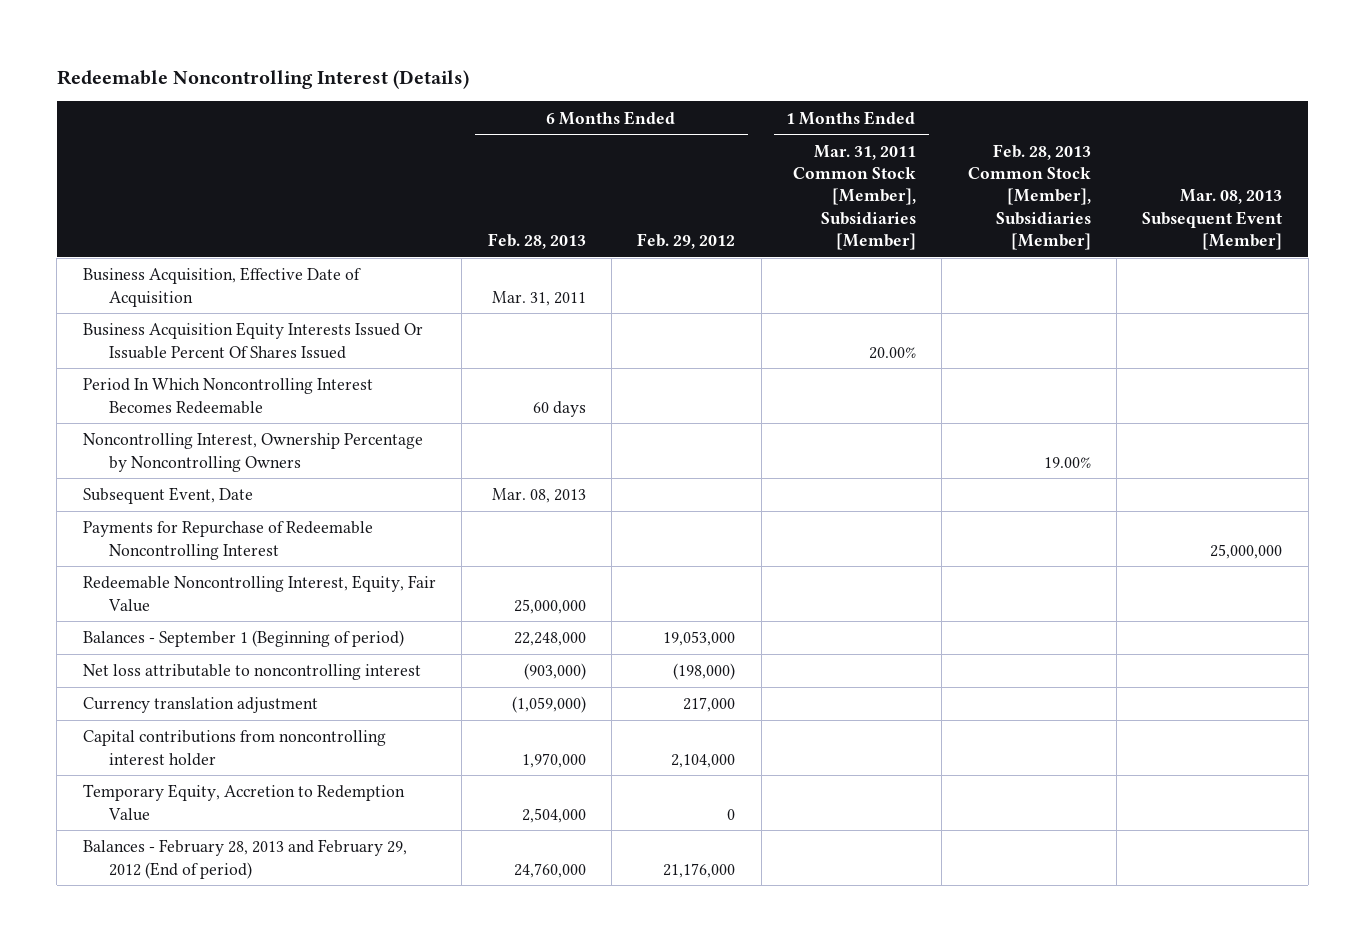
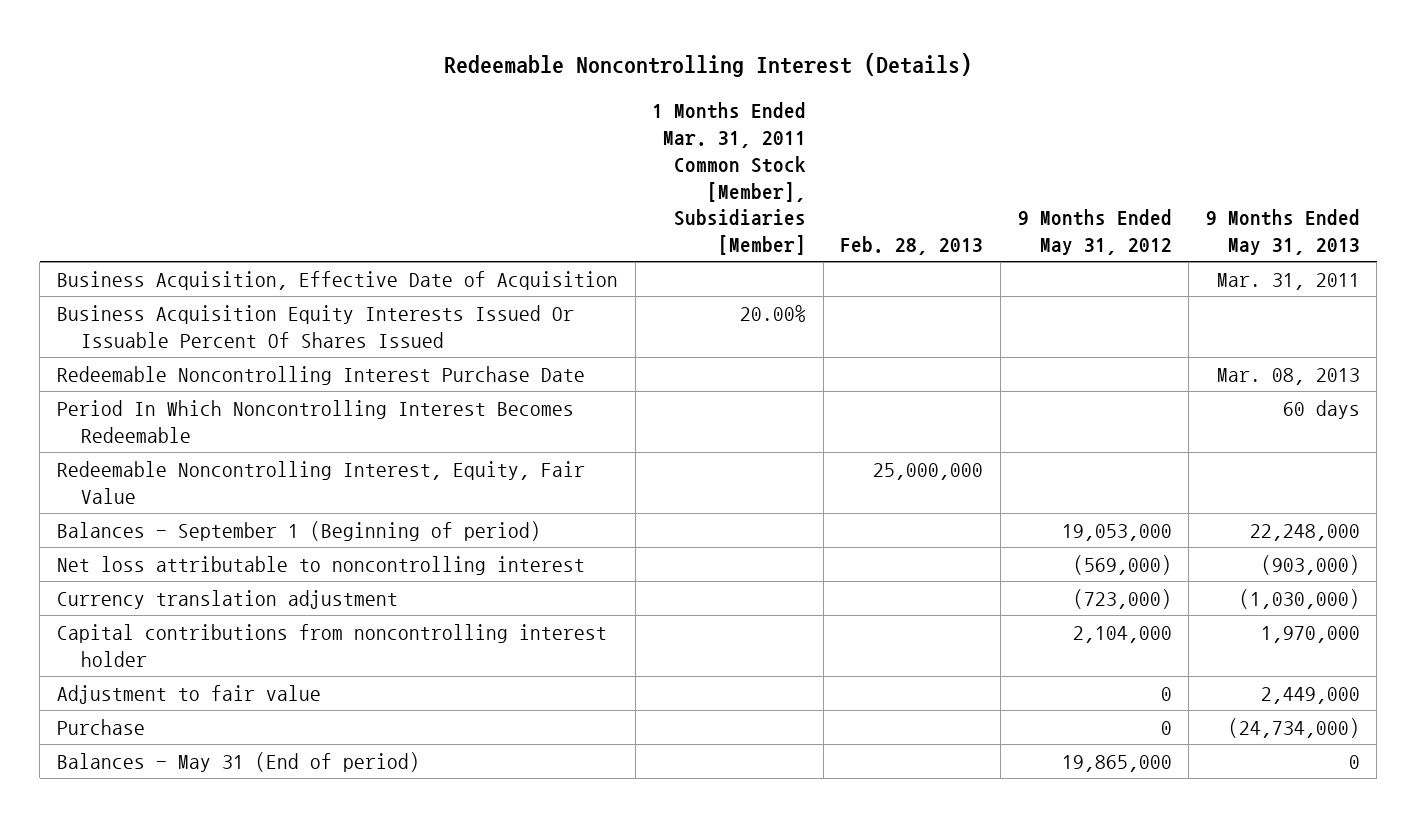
- | 6 Months Ended Feb. 28, 2013 | 6 Months Ended Feb. 29, 2012 | 1 Months Ended Mar. 31, 2011 Common Stock [Member], Subsidiaries [Member] | Feb. 28, 2013 Common Stock [Member], Subsidiaries [Member] | Mar. 08, 2013 Subsequent Event [Member]
+ | 1 Months Ended Mar. 31, 2011 Common Stock [Member], Subsidiaries [Member] | Feb. 28, 2013 | 9 Months Ended May 31, 2012 | 9 Months Ended May 31, 2013
+ Redeemable Noncontrolling Interest Purchase Date | | | | Mar. 08, 2013
- Noncontrolling Interest, Ownership Percentage by Noncontrolling Owners | | | | 19.00% |
- Subsequent Event, Date | Mar. 08, 2013 | | | |
- Payments for Repurchase of Redeemable Noncontrolling Interest | | | | | 25,000,000
- Temporary Equity, Accretion to Redemption Value | 2,504,000 | 0 | | |
- Balances - February 28, 2013 and February 29, 2012 (End of period) | 24,760,000 | 21,176,000 | | |
+ Adjustment to fair value | | | 0 | 2,449,000
+ Purchase | | | 0 | (24,734,000)
+ Balances - May 31 (End of period) | | | 19,865,000 | 0

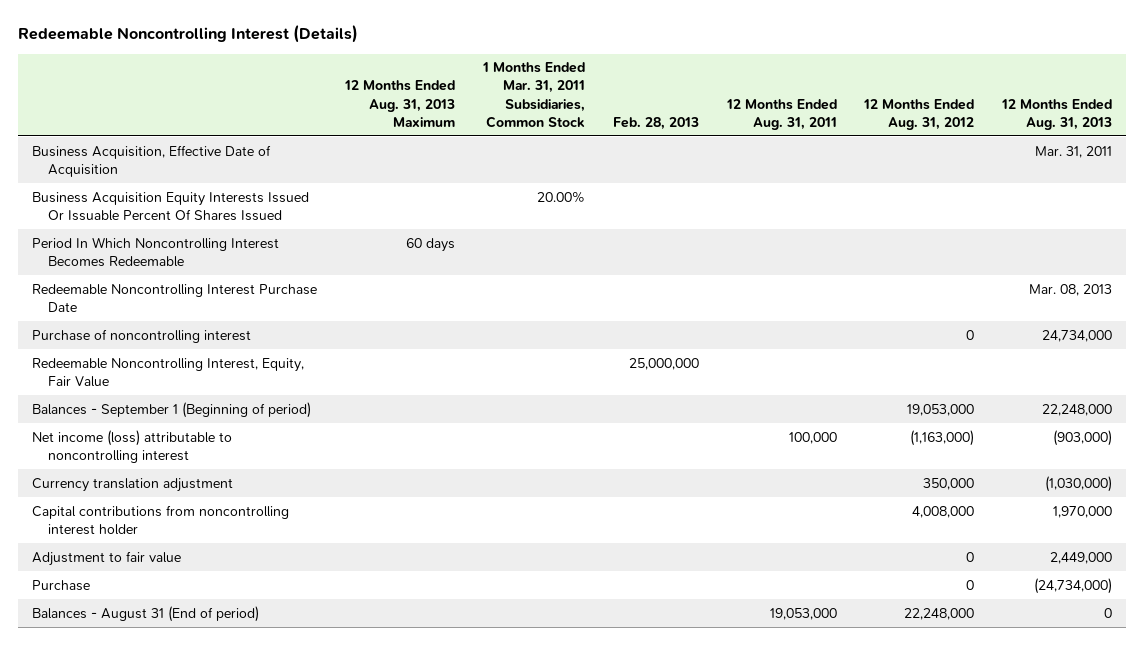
- | 1 Months Ended Mar. 31, 2011 Common Stock [Member], Subsidiaries [Member] | Feb. 28, 2013 | 9 Months Ended May 31, 2012 | 9 Months Ended May 31, 2013
+ | 12 Months Ended Aug. 31, 2013 Maximum | 1 Months Ended Mar. 31, 2011 Subsidiaries, Common Stock | Feb. 28, 2013 | 12 Months Ended Aug. 31, 2011 | 12 Months Ended Aug. 31, 2012 | 12 Months Ended Aug. 31, 2013
moved down: Redeemable Noncontrolling Interest Purchase Date | | | | | | Mar. 08, 2013
+ Purchase of noncontrolling interest | | | | | 0 | 24,734,000
- Net loss attributable to noncontrolling interest | | | (569,000) | (903,000)
+ Net income (loss) attributable to noncontrolling interest | | | | 100,000 | (1,163,000) | (903,000)
- Balances - May 31 (End of period) | | | 19,865,000 | 0
+ Balances - August 31 (End of period) | | | | 19,053,000 | 22,248,000 | 0

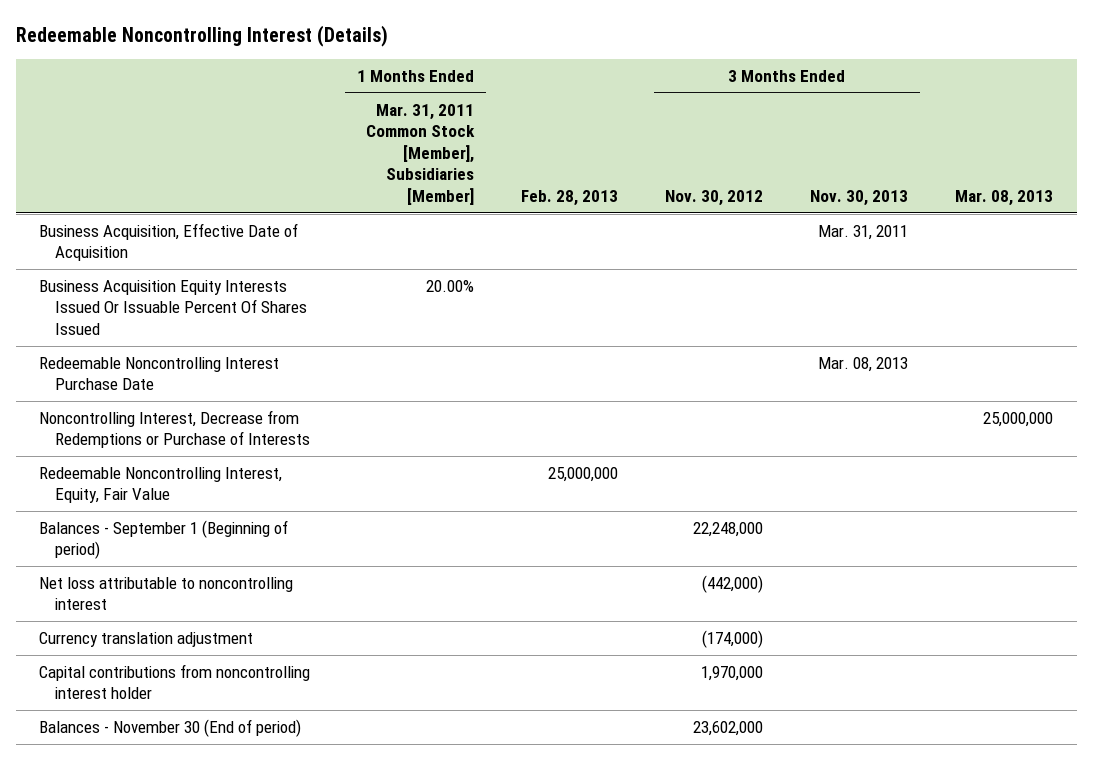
- | 12 Months Ended Aug. 31, 2013 Maximum | 1 Months Ended Mar. 31, 2011 Subsidiaries, Common Stock | Feb. 28, 2013 | 12 Months Ended Aug. 31, 2011 | 12 Months Ended Aug. 31, 2012 | 12 Months Ended Aug. 31, 2013
+ | 1 Months Ended Mar. 31, 2011 Common Stock [Member], Subsidiaries [Member] | Feb. 28, 2013 | 3 Months Ended Nov. 30, 2012 | 3 Months Ended Nov. 30, 2013 | Mar. 08, 2013
- Period In Which Noncontrolling Interest Becomes Redeemable | 60 days | | | | |
- Purchase of noncontrolling interest | | | | | 0 | 24,734,000
+ Noncontrolling Interest, Decrease from Redemptions or Purchase of Interests | | | | | 25,000,000
- Net income (loss) attributable to noncontrolling interest | | | | 100,000 | (1,163,000) | (903,000)
+ Net loss attributable to noncontrolling interest | | | (442,000) | |
- Adjustment to fair value | | | | | 0 | 2,449,000
- Purchase | | | | | 0 | (24,734,000)
- Balances - August 31 (End of period) | | | | 19,053,000 | 22,248,000 | 0
+ Balances - November 30 (End of period) | | | 23,602,000 | |

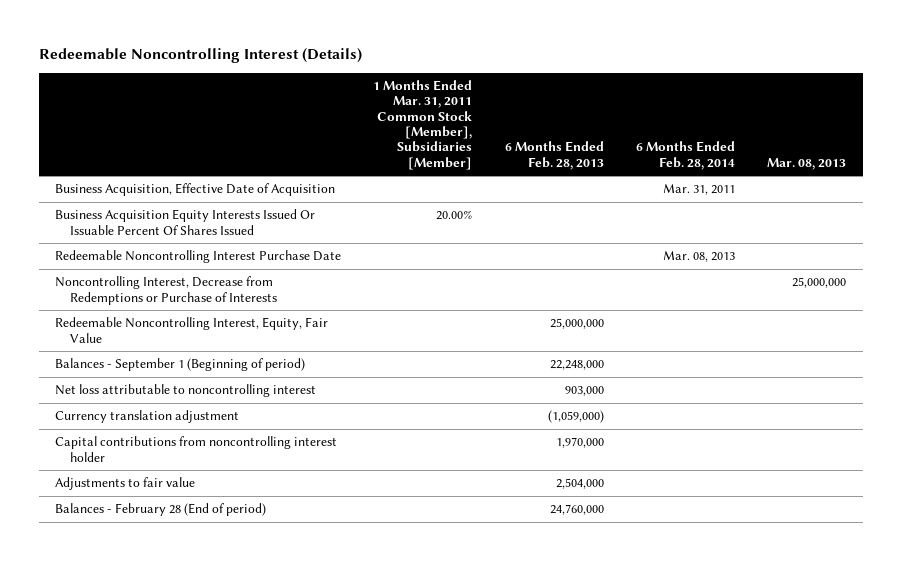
- | 1 Months Ended Mar. 31, 2011 Common Stock [Member], Subsidiaries [Member] | Feb. 28, 2013 | 3 Months Ended Nov. 30, 2012 | 3 Months Ended Nov. 30, 2013 | Mar. 08, 2013
+ | 1 Months Ended Mar. 31, 2011 Common Stock [Member], Subsidiaries [Member] | 6 Months Ended Feb. 28, 2013 | 6 Months Ended Feb. 28, 2014 | Mar. 08, 2013
- Balances - November 30 (End of period) | | | 23,602,000 | |
+ Adjustments to fair value | | 2,504,000 | |
+ Balances - February 28 (End of period) | | 24,760,000 | |

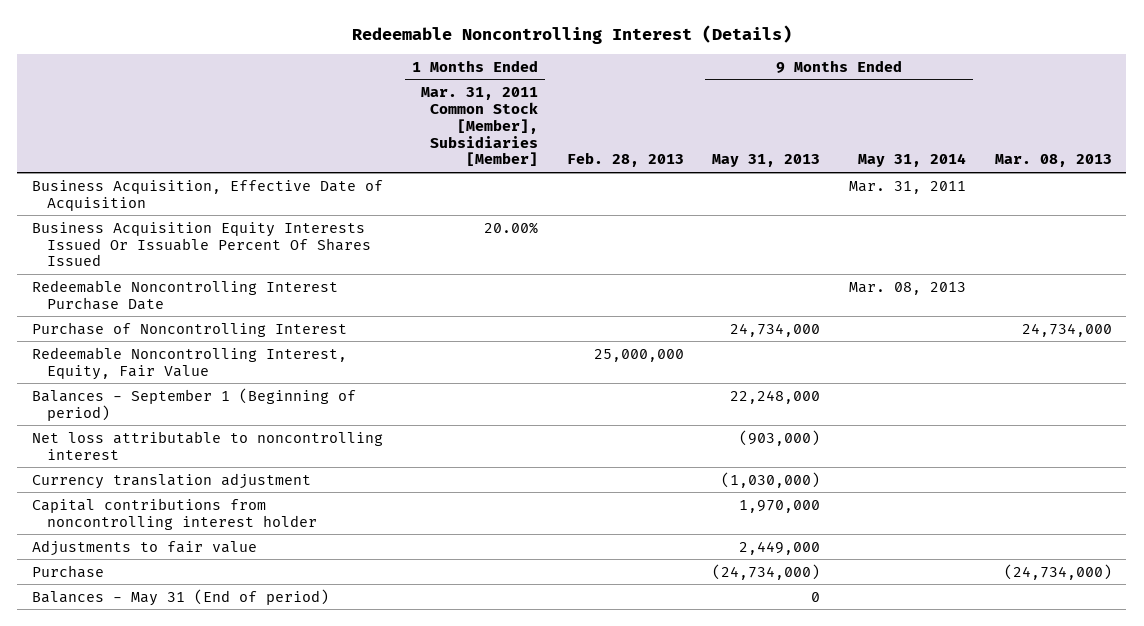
- | 1 Months Ended Mar. 31, 2011 Common Stock [Member], Subsidiaries [Member] | 6 Months Ended Feb. 28, 2013 | 6 Months Ended Feb. 28, 2014 | Mar. 08, 2013
+ | 1 Months Ended Mar. 31, 2011 Common Stock [Member], Subsidiaries [Member] | Feb. 28, 2013 | 9 Months Ended May 31, 2013 | 9 Months Ended May 31, 2014 | Mar. 08, 2013
- Noncontrolling Interest, Decrease from Redemptions or Purchase of Interests | | | | 25,000,000
+ Purchase of Noncontrolling Interest | | | 24,734,000 | | 24,734,000
- Balances - February 28 (End of period) | | 24,760,000 | |
+ Purchase | | | (24,734,000) | | (24,734,000)
+ Balances - May 31 (End of period) | | | 0 | |

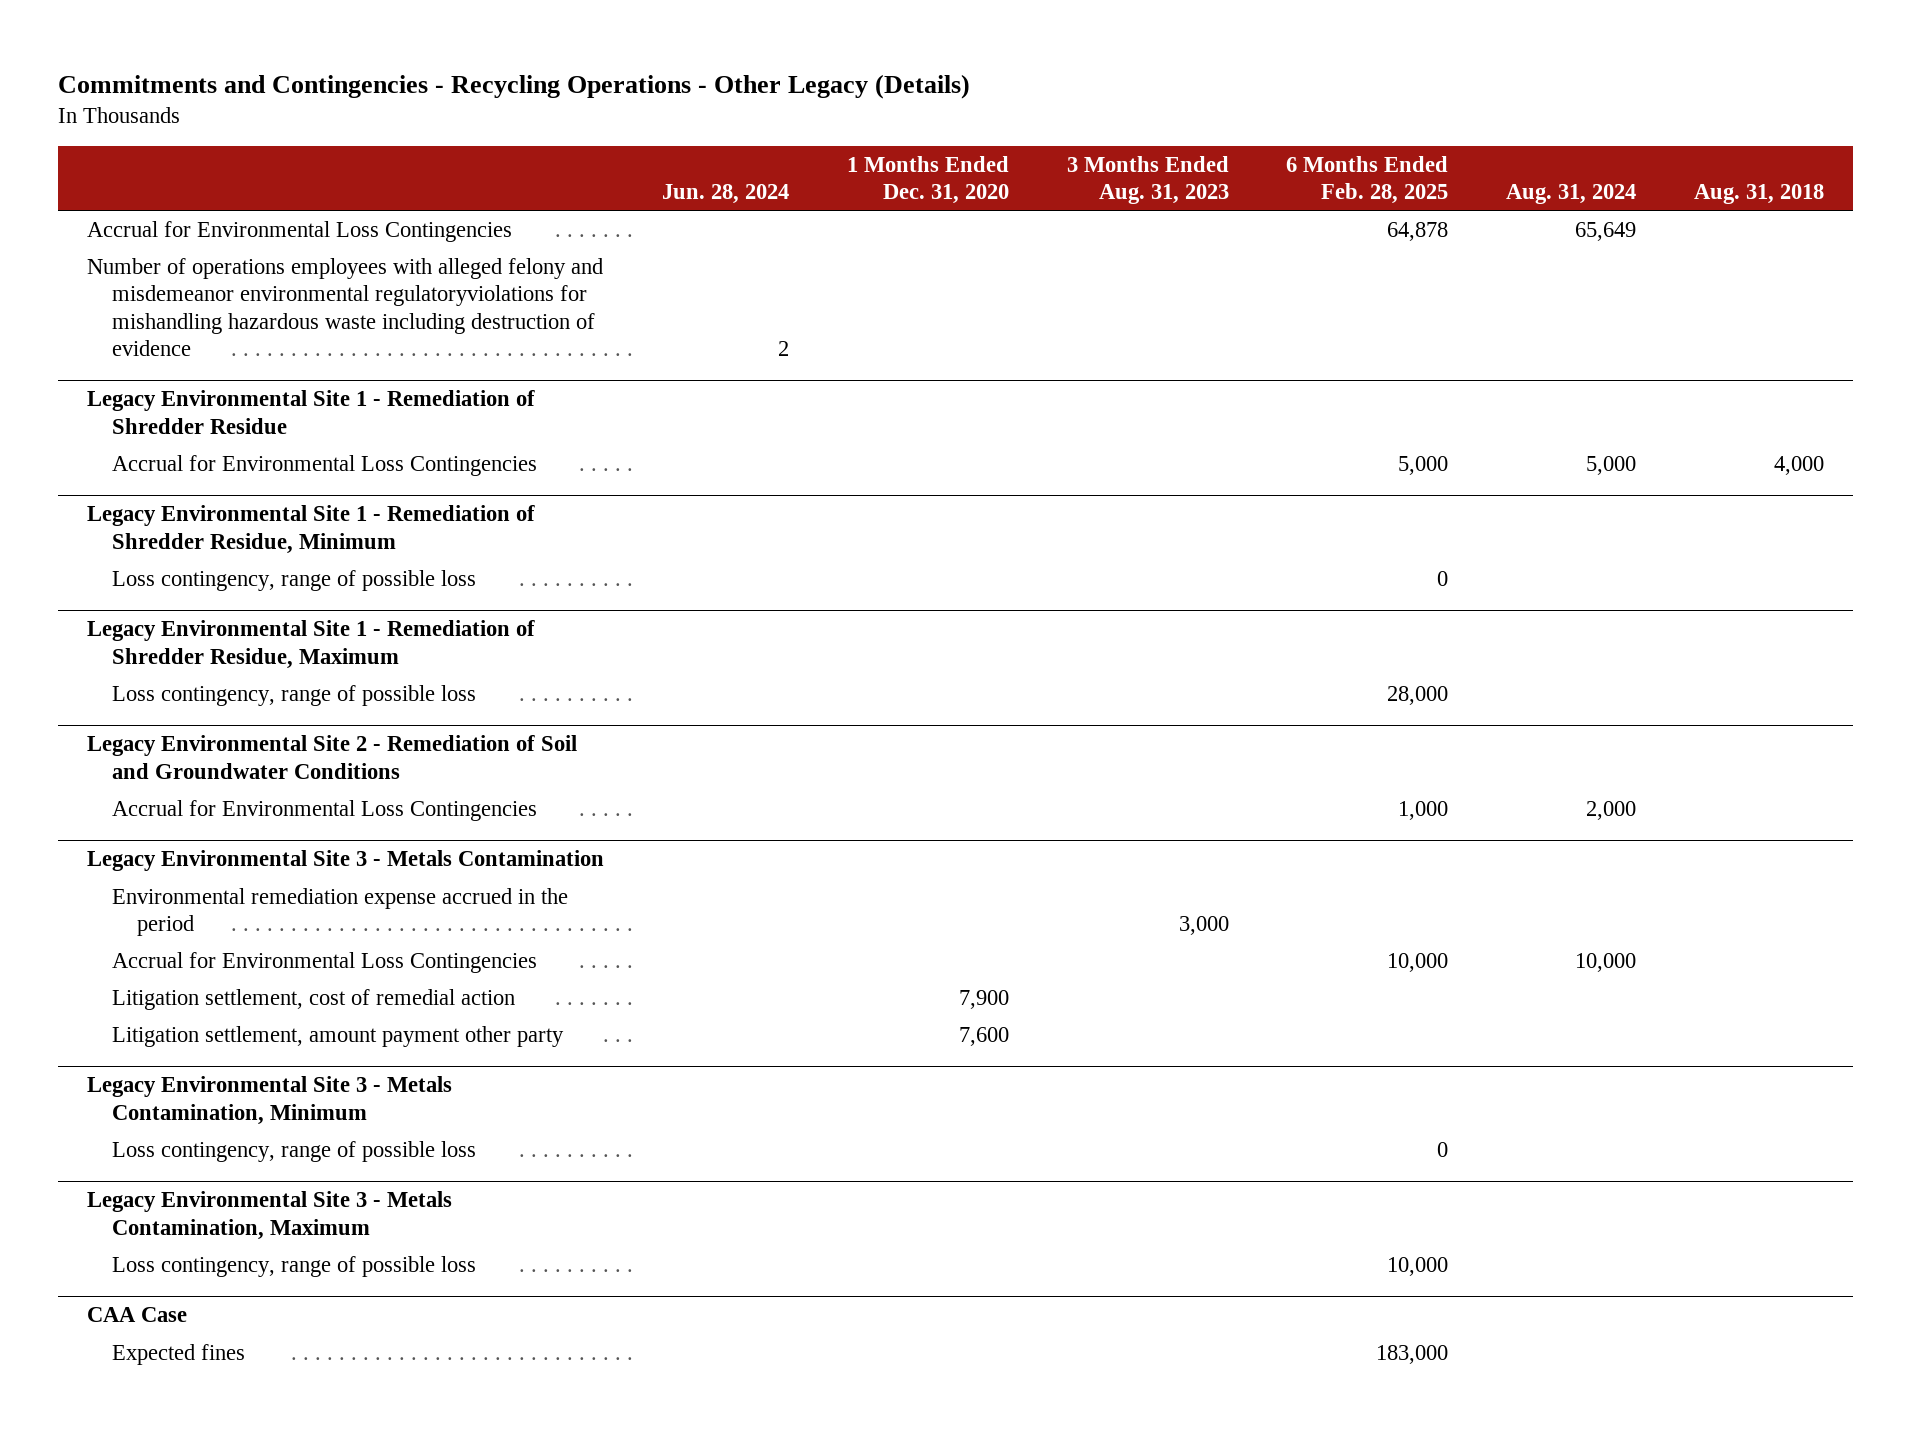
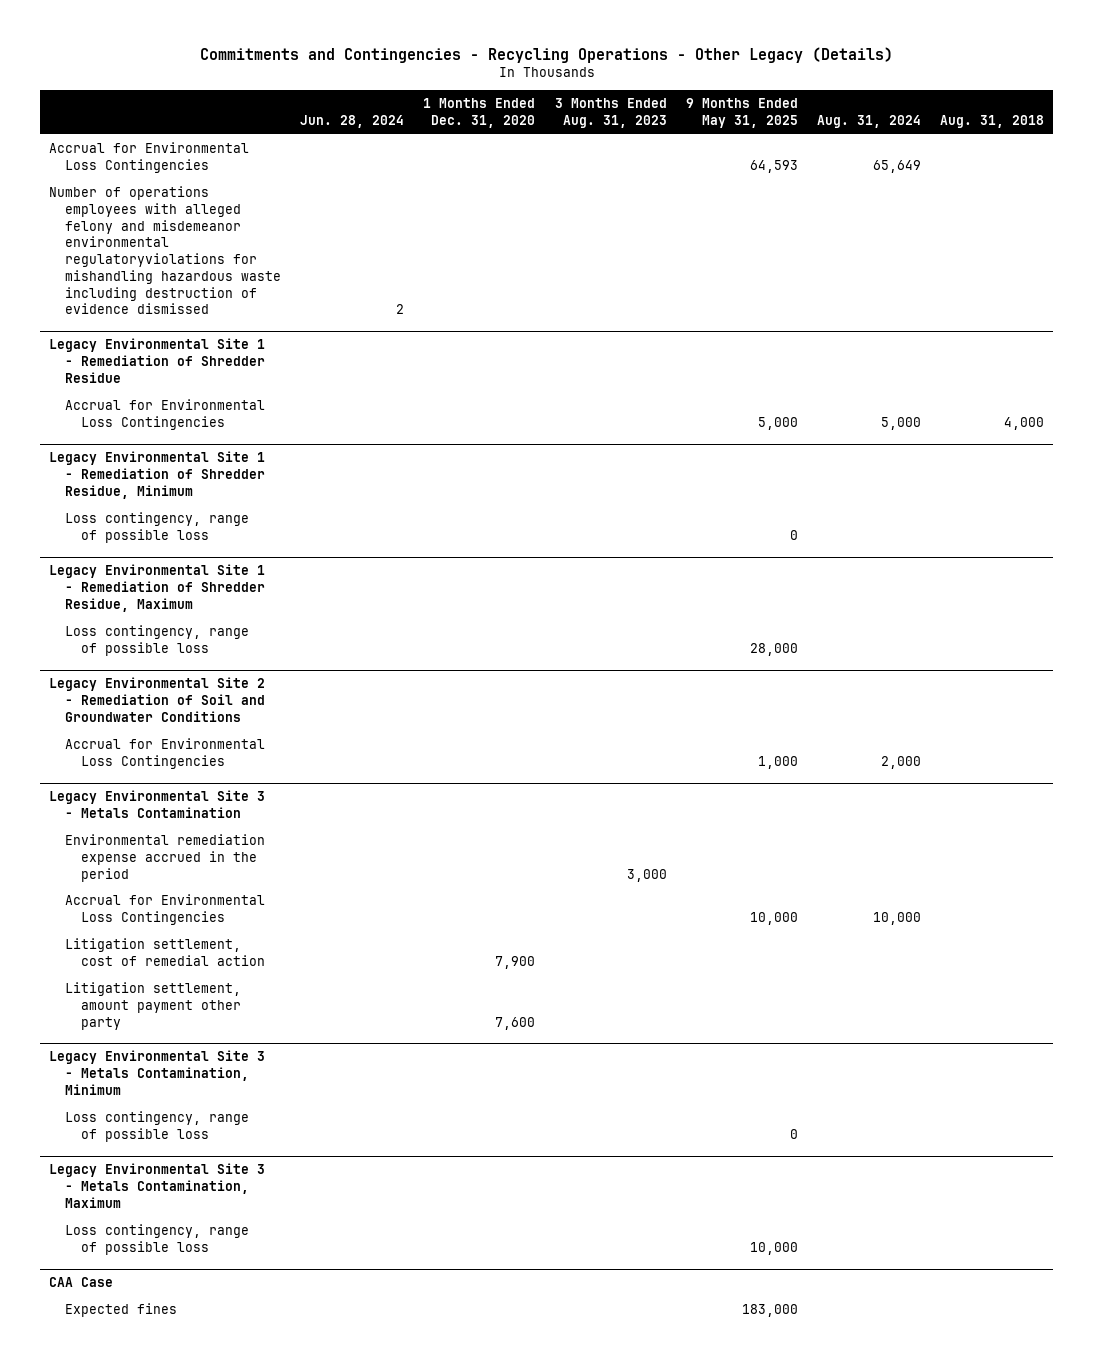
- | Jun. 28, 2024 | 1 Months Ended Dec. 31, 2020 | 3 Months Ended Aug. 31, 2023 | 6 Months Ended Feb. 28, 2025 | Aug. 31, 2024 | Aug. 31, 2018
+ | Jun. 28, 2024 | 1 Months Ended Dec. 31, 2020 | 3 Months Ended Aug. 31, 2023 | 9 Months Ended May 31, 2025 | Aug. 31, 2024 | Aug. 31, 2018
- Number of operations employees with alleged felony and misdemeanor environmental regulatoryviolations for mishandling hazardous waste including destruction of evidence | 2 | | | | |
+ Number of operations employees with alleged felony and misdemeanor environmental regulatoryviolations for mishandling hazardous waste including destruction of evidence dismissed | 2 | | | | |

